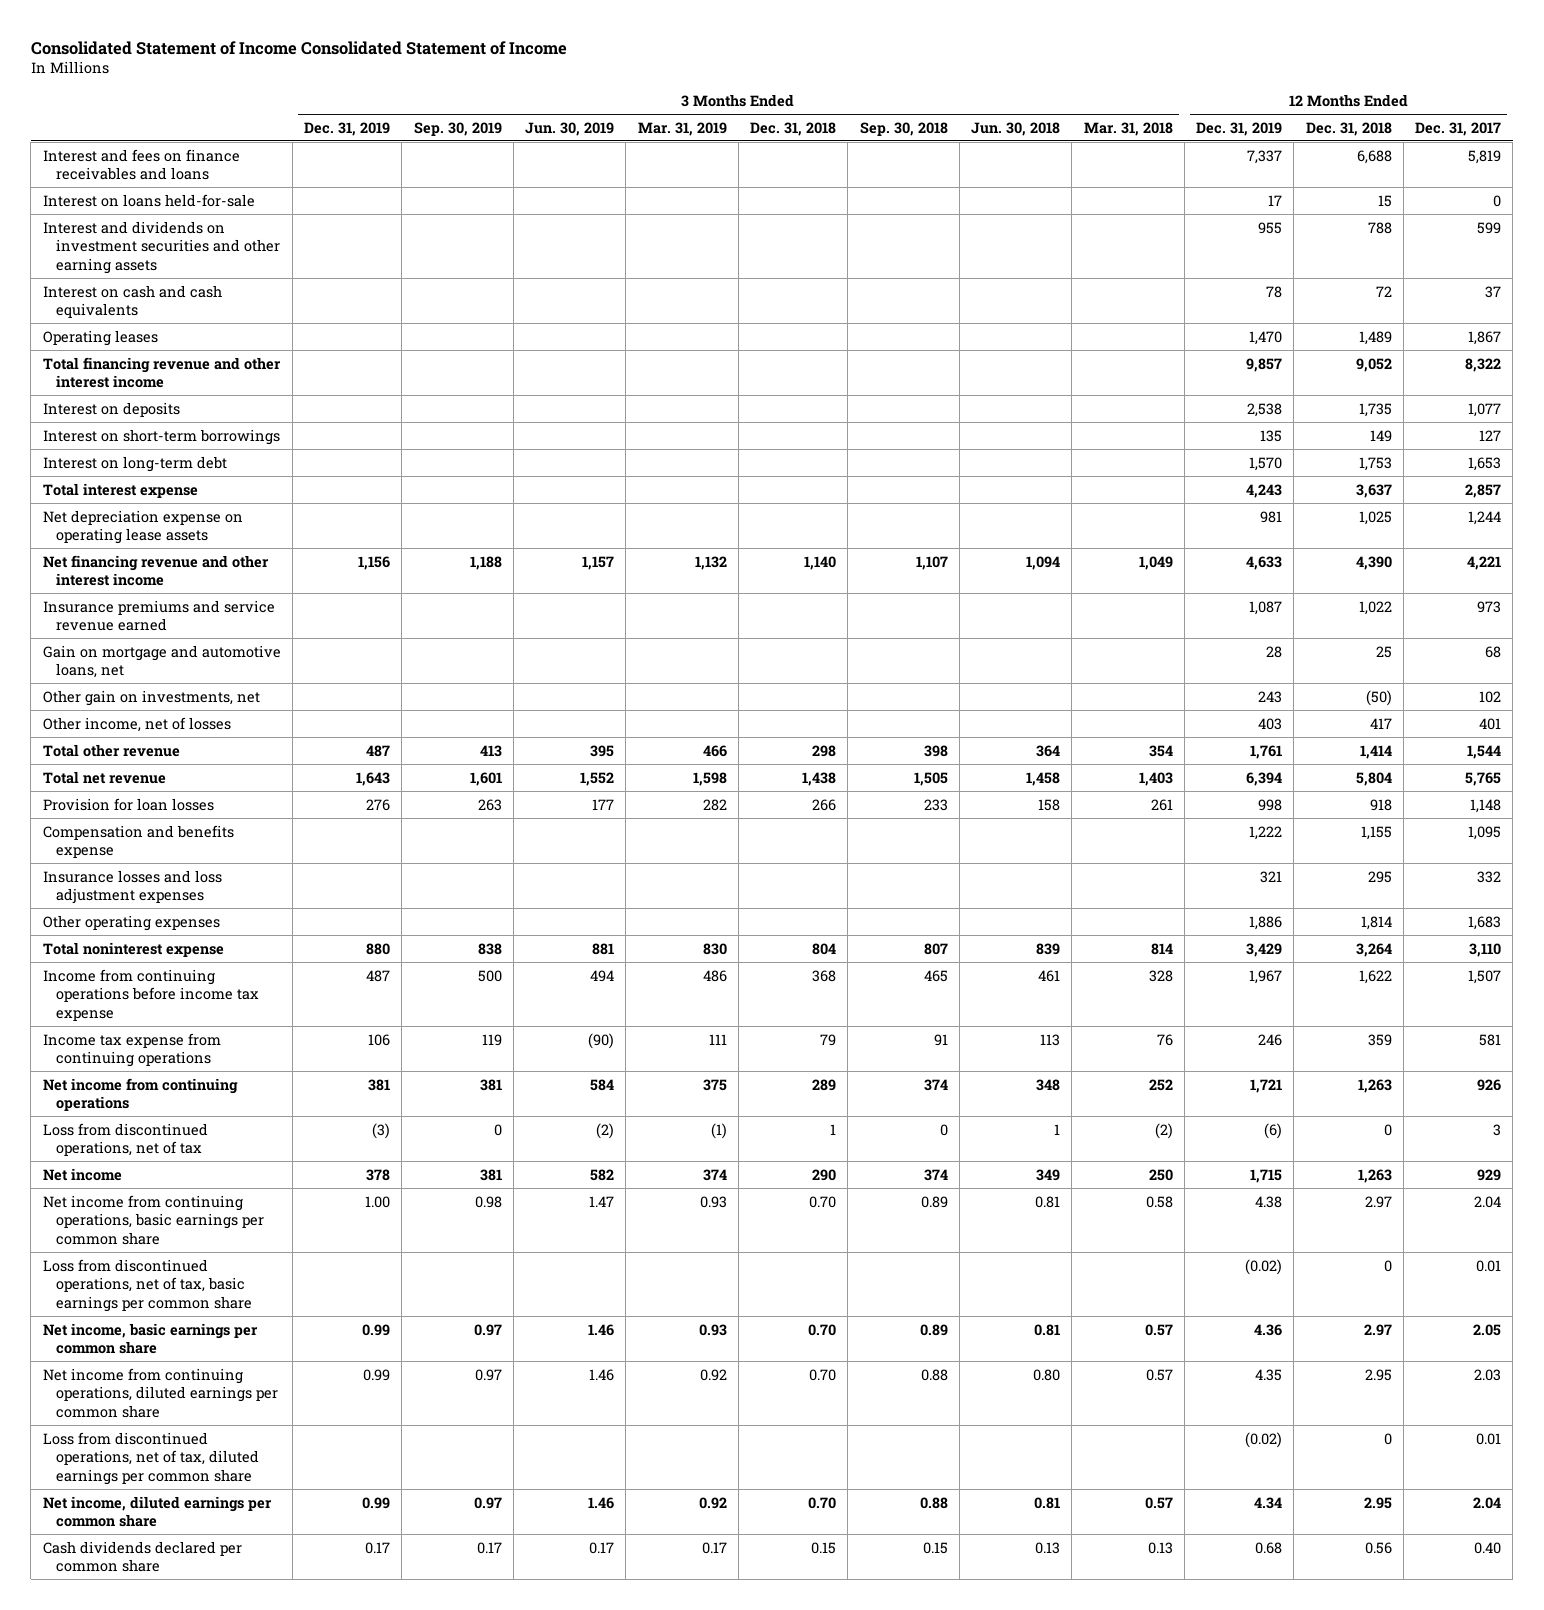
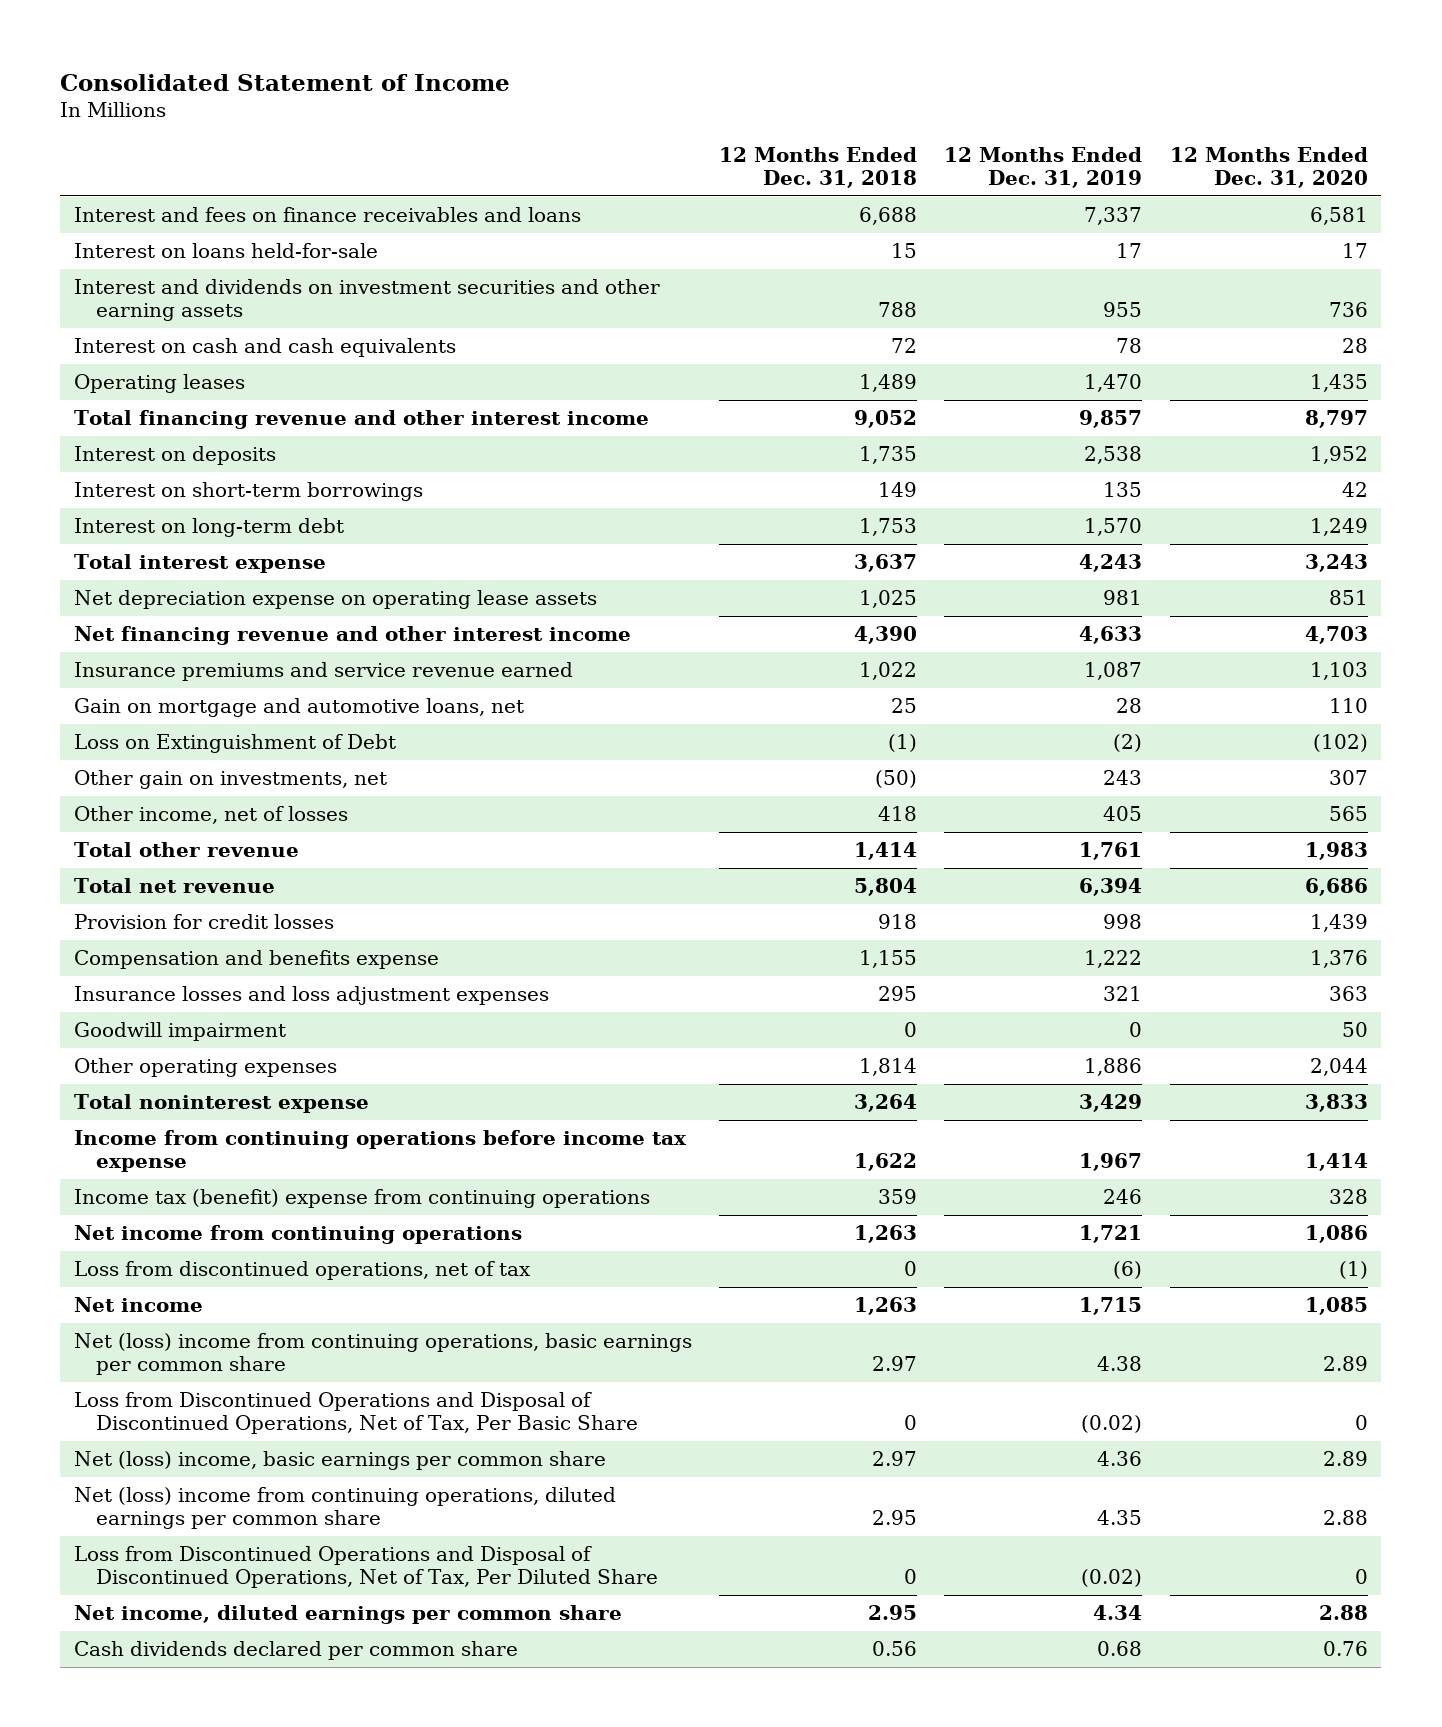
- Consolidated Statement of Income Consolidated Statement of Income
+ Consolidated Statement of Income
- | 3 Months Ended Dec. 31, 2019 | 3 Months Ended Sep. 30, 2019 | 3 Months Ended Jun. 30, 2019 | 3 Months Ended Mar. 31, 2019 | 3 Months Ended Dec. 31, 2018 | 3 Months Ended Sep. 30, 2018 | 3 Months Ended Jun. 30, 2018 | 3 Months Ended Mar. 31, 2018 | 12 Months Ended Dec. 31, 2019 | 12 Months Ended Dec. 31, 2018 | 12 Months Ended Dec. 31, 2017
+ | 12 Months Ended Dec. 31, 2018 | 12 Months Ended Dec. 31, 2019 | 12 Months Ended Dec. 31, 2020
+ Loss on Extinguishment of Debt | (1) | (2) | (102)
- Other income, net of losses | | | | | | | | | 403 | 417 | 401
+ Other income, net of losses | 418 | 405 | 565
- Provision for loan losses | 276 | 263 | 177 | 282 | 266 | 233 | 158 | 261 | 998 | 918 | 1,148
+ Provision for credit losses | 918 | 998 | 1,439
+ Goodwill impairment | 0 | 0 | 50
- Income tax expense from continuing operations | 106 | 119 | (90) | 111 | 79 | 91 | 113 | 76 | 246 | 359 | 581
+ Income tax (benefit) expense from continuing operations | 359 | 246 | 328
- Net income from continuing operations, basic earnings per common share | 1.00 | 0.98 | 1.47 | 0.93 | 0.70 | 0.89 | 0.81 | 0.58 | 4.38 | 2.97 | 2.04
- Loss from discontinued operations, net of tax, basic earnings per common share | | | | | | | | | (0.02) | 0 | 0.01
- Net income, basic earnings per common share | 0.99 | 0.97 | 1.46 | 0.93 | 0.70 | 0.89 | 0.81 | 0.57 | 4.36 | 2.97 | 2.05
- Net income from continuing operations, diluted earnings per common share | 0.99 | 0.97 | 1.46 | 0.92 | 0.70 | 0.88 | 0.80 | 0.57 | 4.35 | 2.95 | 2.03
- Loss from discontinued operations, net of tax, diluted earnings per common share | | | | | | | | | (0.02) | 0 | 0.01
+ Net (loss) income from continuing operations, basic earnings per common share | 2.97 | 4.38 | 2.89
+ Loss from Discontinued Operations and Disposal of Discontinued Operations, Net of Tax, Per Basic Share | 0 | (0.02) | 0
+ Net (loss) income, basic earnings per common share | 2.97 | 4.36 | 2.89
+ Net (loss) income from continuing operations, diluted earnings per common share | 2.95 | 4.35 | 2.88
+ Loss from Discontinued Operations and Disposal of Discontinued Operations, Net of Tax, Per Diluted Share | 0 | (0.02) | 0

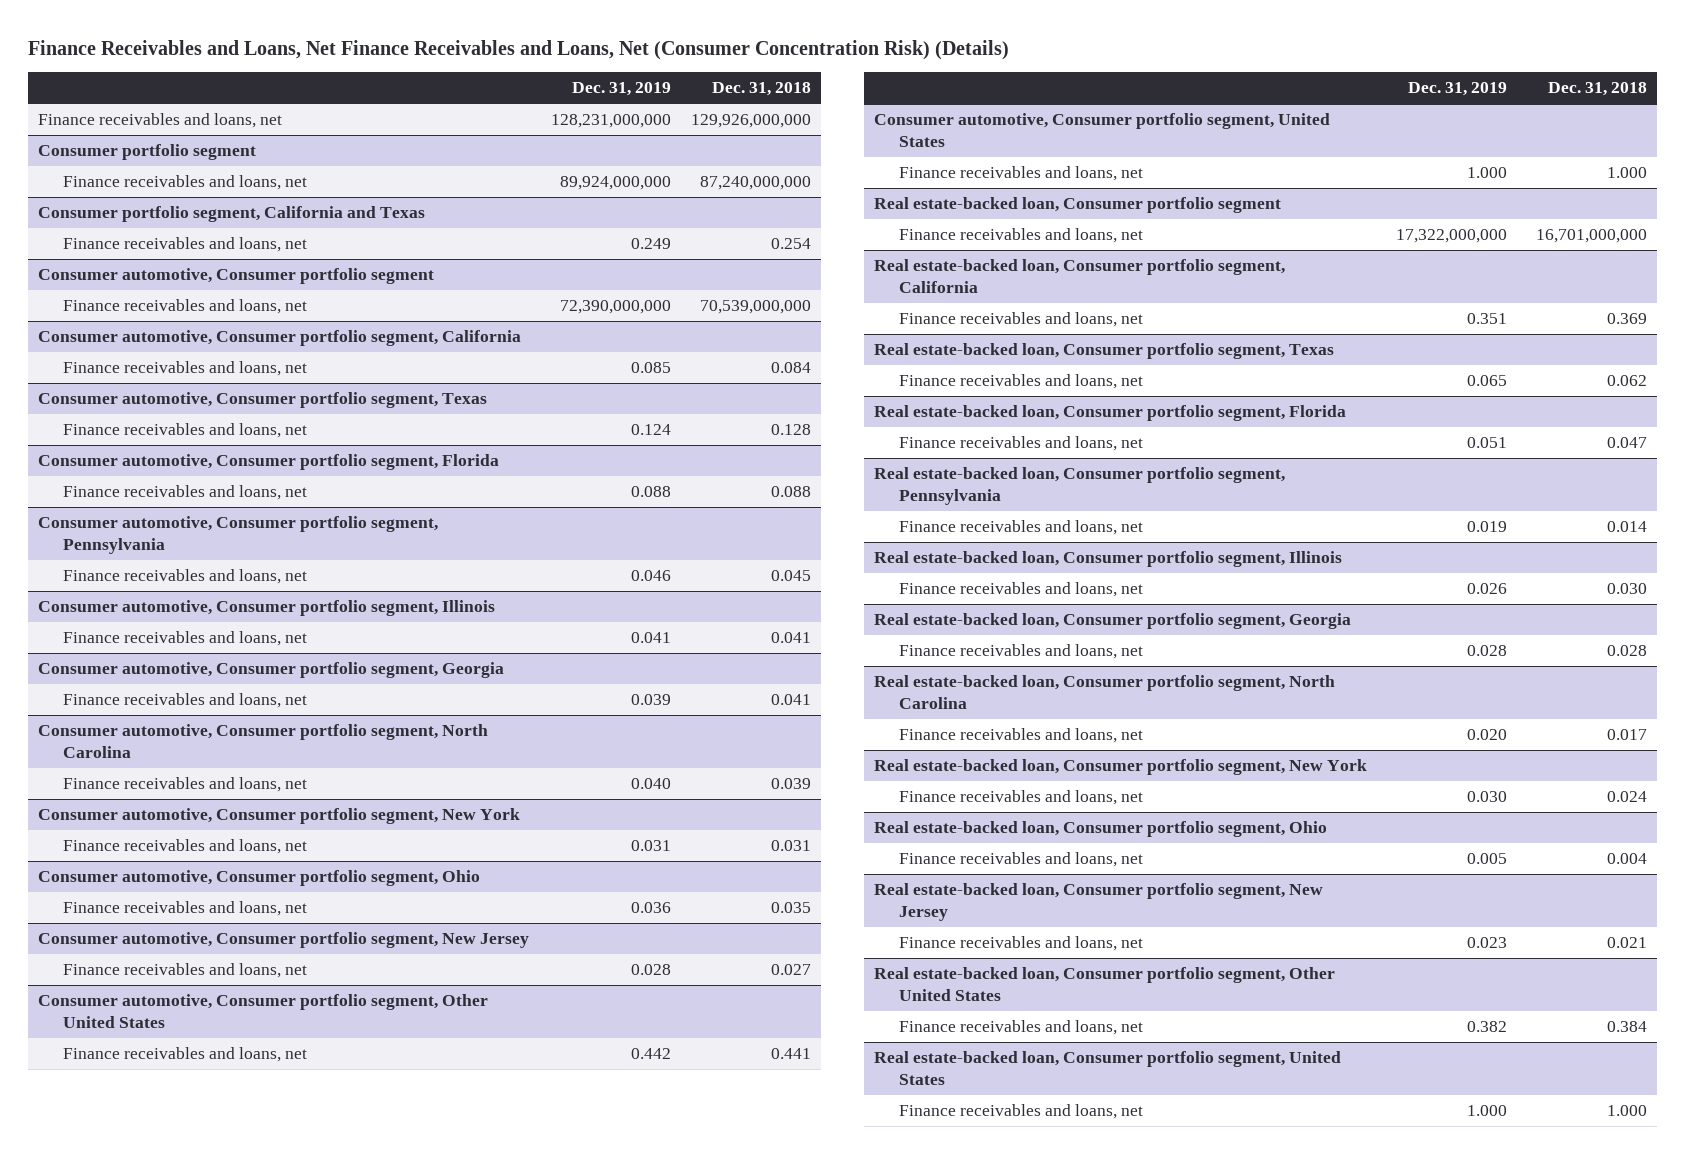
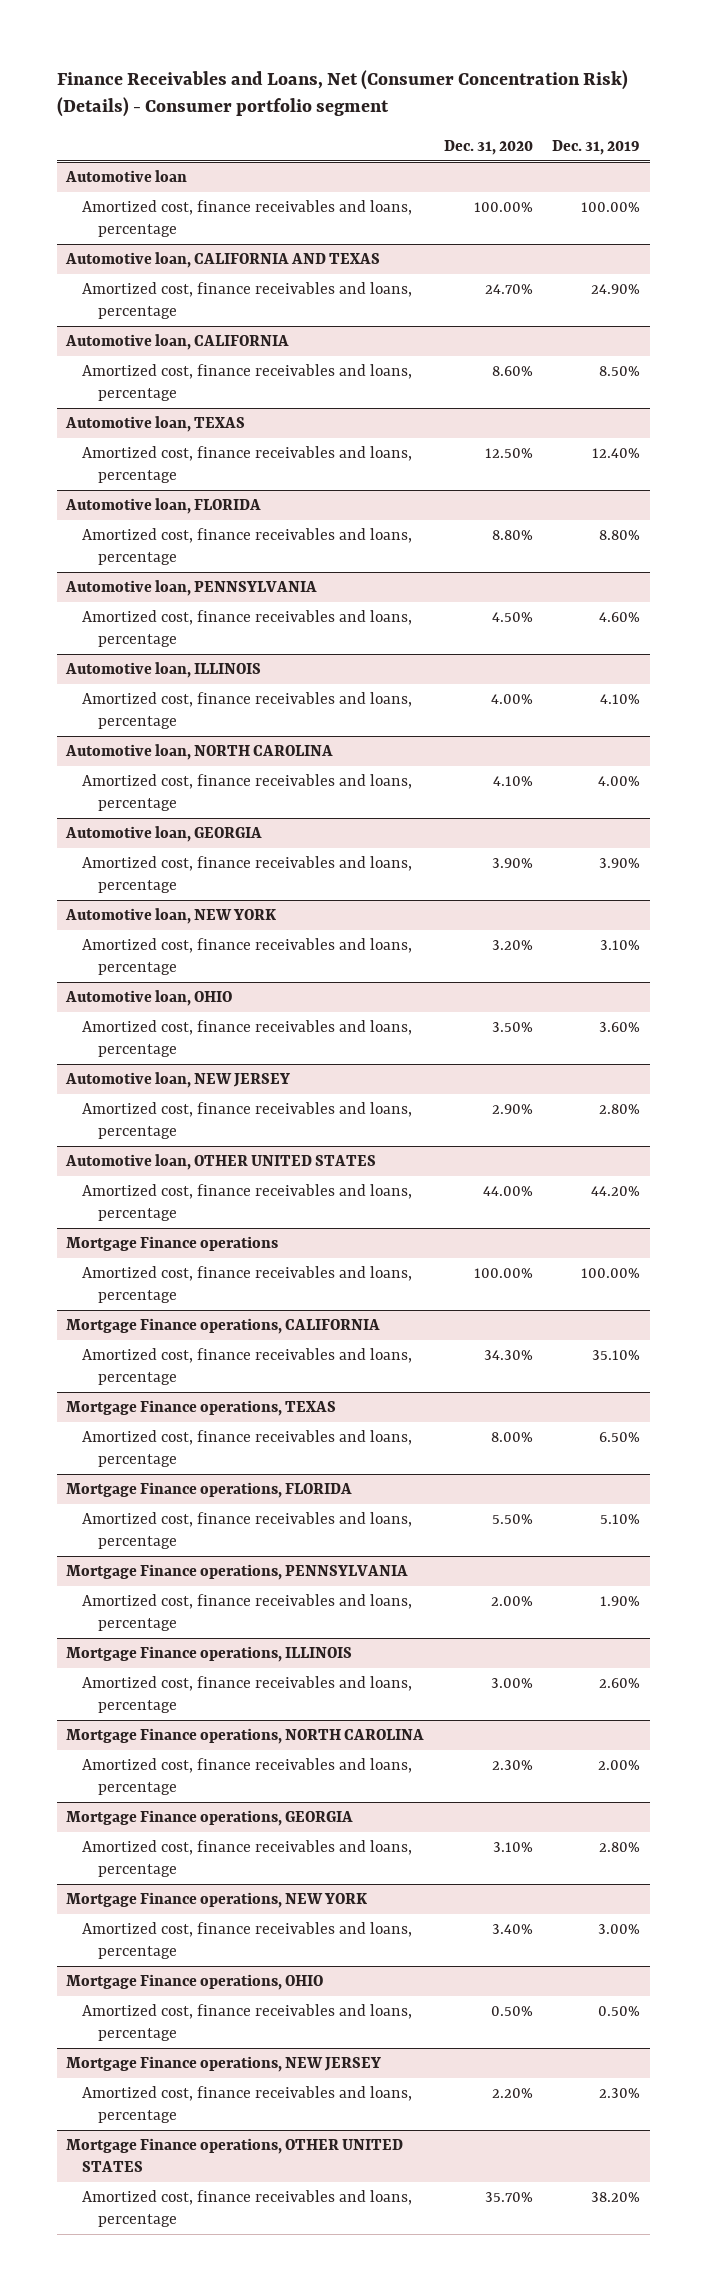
- Finance Receivables and Loans, Net Finance Receivables and Loans, Net (Consumer Concentration Risk) (Details)
+ Finance Receivables and Loans, Net (Consumer Concentration Risk) (Details) - Consumer portfolio segment
- | Dec. 31, 2019 | Dec. 31, 2018
+ | Dec. 31, 2020 | Dec. 31, 2019
- Finance receivables and loans, net | 128,231,000,000 | 129,926,000,000
- Consumer portfolio segment
- Finance receivables and loans, net | 89,924,000,000 | 87,240,000,000
- Consumer portfolio segment, California and Texas
- Finance receivables and loans, net | 0.249 | 0.254
- Consumer automotive, Consumer portfolio segment
- Finance receivables and loans, net | 72,390,000,000 | 70,539,000,000
- Consumer automotive, Consumer portfolio segment, California
- Finance receivables and loans, net | 0.085 | 0.084
- Consumer automotive, Consumer portfolio segment, Texas
- Finance receivables and loans, net | 0.124 | 0.128
- Consumer automotive, Consumer portfolio segment, Florida
- Finance receivables and loans, net | 0.088 | 0.088
- Consumer automotive, Consumer portfolio segment, Pennsylvania
- Finance receivables and loans, net | 0.046 | 0.045
- Consumer automotive, Consumer portfolio segment, Illinois
- Finance receivables and loans, net | 0.041 | 0.041
- Consumer automotive, Consumer portfolio segment, Georgia
- Finance receivables and loans, net | 0.039 | 0.041
- Consumer automotive, Consumer portfolio segment, North Carolina
- Finance receivables and loans, net | 0.040 | 0.039
- Consumer automotive, Consumer portfolio segment, New York
- Finance receivables and loans, net | 0.031 | 0.031
- Consumer automotive, Consumer portfolio segment, Ohio
- Finance receivables and loans, net | 0.036 | 0.035
- Consumer automotive, Consumer portfolio segment, New Jersey
- Finance receivables and loans, net | 0.028 | 0.027
- Consumer automotive, Consumer portfolio segment, Other United States
- Finance receivables and loans, net | 0.442 | 0.441
- Consumer automotive, Consumer portfolio segment, United States
- Finance receivables and loans, net | 1.000 | 1.000
- Real estate-backed loan, Consumer portfolio segment
- Finance receivables and loans, net | 17,322,000,000 | 16,701,000,000
- Real estate-backed loan, Consumer portfolio segment, California
- Finance receivables and loans, net | 0.351 | 0.369
- Real estate-backed loan, Consumer portfolio segment, Texas
- Finance receivables and loans, net | 0.065 | 0.062
- Real estate-backed loan, Consumer portfolio segment, Florida
- Finance receivables and loans, net | 0.051 | 0.047
- Real estate-backed loan, Consumer portfolio segment, Pennsylvania
- Finance receivables and loans, net | 0.019 | 0.014
- Real estate-backed loan, Consumer portfolio segment, Illinois
- Finance receivables and loans, net | 0.026 | 0.030
- Real estate-backed loan, Consumer portfolio segment, Georgia
- Finance receivables and loans, net | 0.028 | 0.028
- Real estate-backed loan, Consumer portfolio segment, North Carolina
- Finance receivables and loans, net | 0.020 | 0.017
- Real estate-backed loan, Consumer portfolio segment, New York
- Finance receivables and loans, net | 0.030 | 0.024
- Real estate-backed loan, Consumer portfolio segment, Ohio
- Finance receivables and loans, net | 0.005 | 0.004
- Real estate-backed loan, Consumer portfolio segment, New Jersey
- Finance receivables and loans, net | 0.023 | 0.021
- Real estate-backed loan, Consumer portfolio segment, Other United States
- Finance receivables and loans, net | 0.382 | 0.384
- Real estate-backed loan, Consumer portfolio segment, United States
- Finance receivables and loans, net | 1.000 | 1.000
+ Automotive loan
+ Amortized cost, finance receivables and loans, percentage | 100.00% | 100.00%
+ Automotive loan, CALIFORNIA AND TEXAS
+ Amortized cost, finance receivables and loans, percentage | 24.70% | 24.90%
+ Automotive loan, CALIFORNIA
+ Amortized cost, finance receivables and loans, percentage | 8.60% | 8.50%
+ Automotive loan, TEXAS
+ Amortized cost, finance receivables and loans, percentage | 12.50% | 12.40%
+ Automotive loan, FLORIDA
+ Amortized cost, finance receivables and loans, percentage | 8.80% | 8.80%
+ Automotive loan, PENNSYLVANIA
+ Amortized cost, finance receivables and loans, percentage | 4.50% | 4.60%
+ Automotive loan, ILLINOIS
+ Amortized cost, finance receivables and loans, percentage | 4.00% | 4.10%
+ Automotive loan, NORTH CAROLINA
+ Amortized cost, finance receivables and loans, percentage | 4.10% | 4.00%
+ Automotive loan, GEORGIA
+ Amortized cost, finance receivables and loans, percentage | 3.90% | 3.90%
+ Automotive loan, NEW YORK
+ Amortized cost, finance receivables and loans, percentage | 3.20% | 3.10%
+ Automotive loan, OHIO
+ Amortized cost, finance receivables and loans, percentage | 3.50% | 3.60%
+ Automotive loan, NEW JERSEY
+ Amortized cost, finance receivables and loans, percentage | 2.90% | 2.80%
+ Automotive loan, OTHER UNITED STATES
+ Amortized cost, finance receivables and loans, percentage | 44.00% | 44.20%
+ Mortgage Finance operations
+ Amortized cost, finance receivables and loans, percentage | 100.00% | 100.00%
+ Mortgage Finance operations, CALIFORNIA
+ Amortized cost, finance receivables and loans, percentage | 34.30% | 35.10%
+ Mortgage Finance operations, TEXAS
+ Amortized cost, finance receivables and loans, percentage | 8.00% | 6.50%
+ Mortgage Finance operations, FLORIDA
+ Amortized cost, finance receivables and loans, percentage | 5.50% | 5.10%
+ Mortgage Finance operations, PENNSYLVANIA
+ Amortized cost, finance receivables and loans, percentage | 2.00% | 1.90%
+ Mortgage Finance operations, ILLINOIS
+ Amortized cost, finance receivables and loans, percentage | 3.00% | 2.60%
+ Mortgage Finance operations, NORTH CAROLINA
+ Amortized cost, finance receivables and loans, percentage | 2.30% | 2.00%
+ Mortgage Finance operations, GEORGIA
+ Amortized cost, finance receivables and loans, percentage | 3.10% | 2.80%
+ Mortgage Finance operations, NEW YORK
+ Amortized cost, finance receivables and loans, percentage | 3.40% | 3.00%
+ Mortgage Finance operations, OHIO
+ Amortized cost, finance receivables and loans, percentage | 0.50% | 0.50%
+ Mortgage Finance operations, NEW JERSEY
+ Amortized cost, finance receivables and loans, percentage | 2.20% | 2.30%
+ Mortgage Finance operations, OTHER UNITED STATES
+ Amortized cost, finance receivables and loans, percentage | 35.70% | 38.20%

